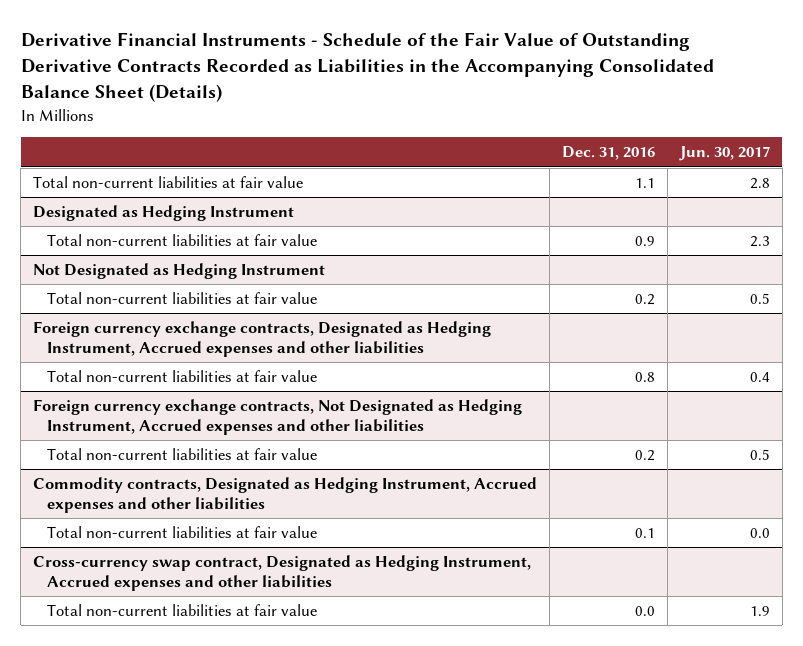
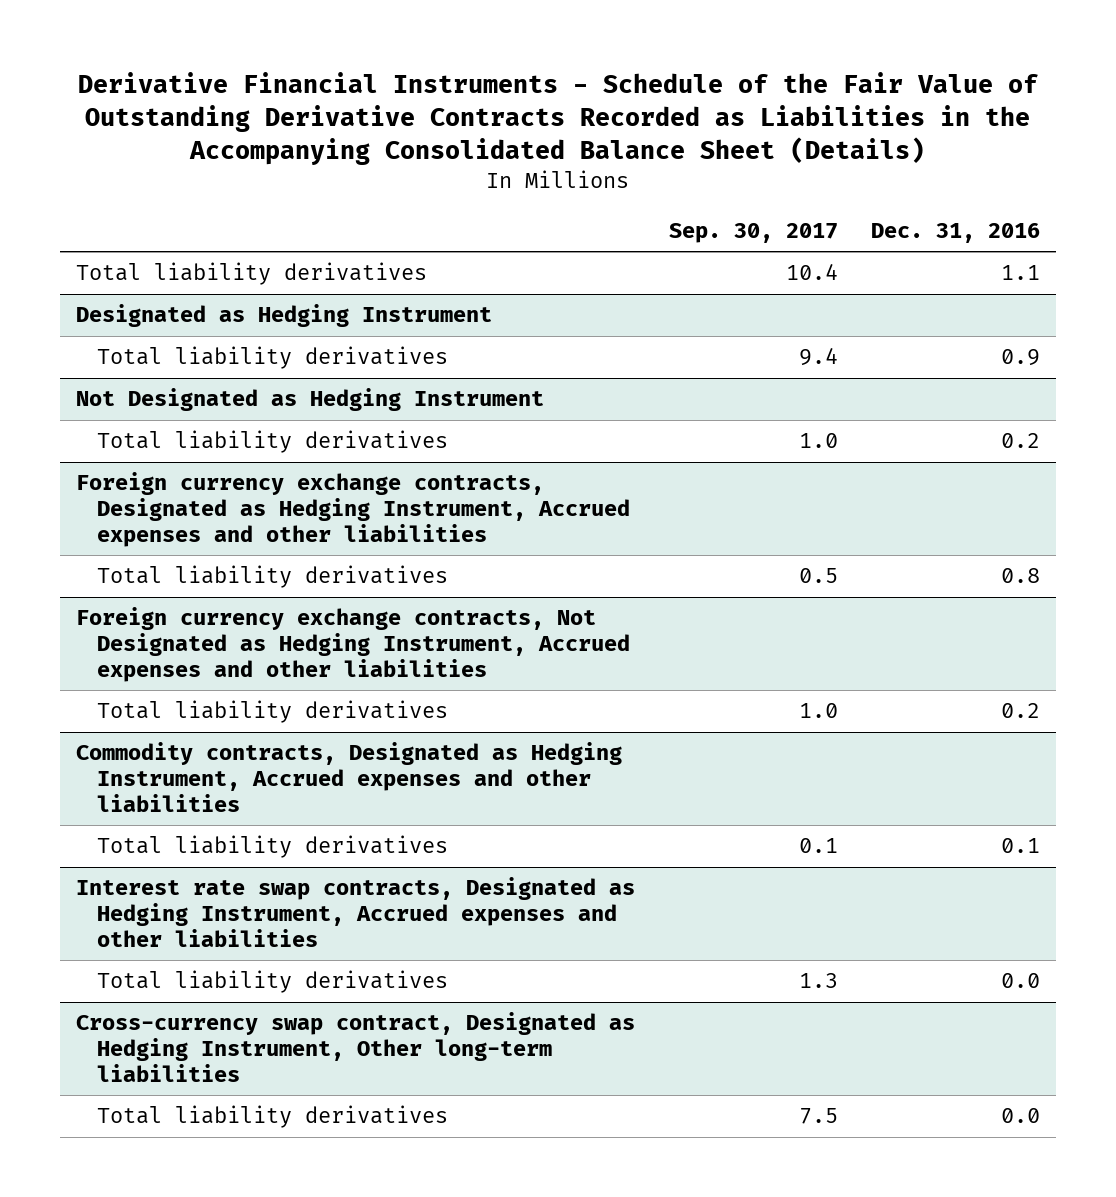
- | Dec. 31, 2016 | Jun. 30, 2017
+ | Sep. 30, 2017 | Dec. 31, 2016
- Total non-current liabilities at fair value | 1.1 | 2.8
+ Total liability derivatives | 10.4 | 1.1
@ Designated as Hedging Instrument
- Total non-current liabilities at fair value | 0.9 | 2.3
+ Total liability derivatives | 9.4 | 0.9
@ Not Designated as Hedging Instrument
- Total non-current liabilities at fair value | 0.2 | 0.5
+ Total liability derivatives | 1.0 | 0.2
@ Foreign currency exchange contracts, Designated as Hedging Instrument, Accrued expenses and other liabilities
- Total non-current liabilities at fair value | 0.8 | 0.4
+ Total liability derivatives | 0.5 | 0.8
@ Foreign currency exchange contracts, Not Designated as Hedging Instrument, Accrued expenses and other liabilities
- Total non-current liabilities at fair value | 0.2 | 0.5
+ Total liability derivatives | 1.0 | 0.2
@ Commodity contracts, Designated as Hedging Instrument, Accrued expenses and other liabilities
- Total non-current liabilities at fair value | 0.1 | 0.0
- Cross-currency swap contract, Designated as Hedging Instrument, Accrued expenses and other liabilities
- Total non-current liabilities at fair value | 0.0 | 1.9
@ Commodity contracts, Designated as Hedging Instrument, Accrued expenses and other liabilities
+ Total liability derivatives | 0.1 | 0.1
+ Interest rate swap contracts, Designated as Hedging Instrument, Accrued expenses and other liabilities
+ Total liability derivatives | 1.3 | 0.0
+ Cross-currency swap contract, Designated as Hedging Instrument, Other long-term liabilities
+ Total liability derivatives | 7.5 | 0.0

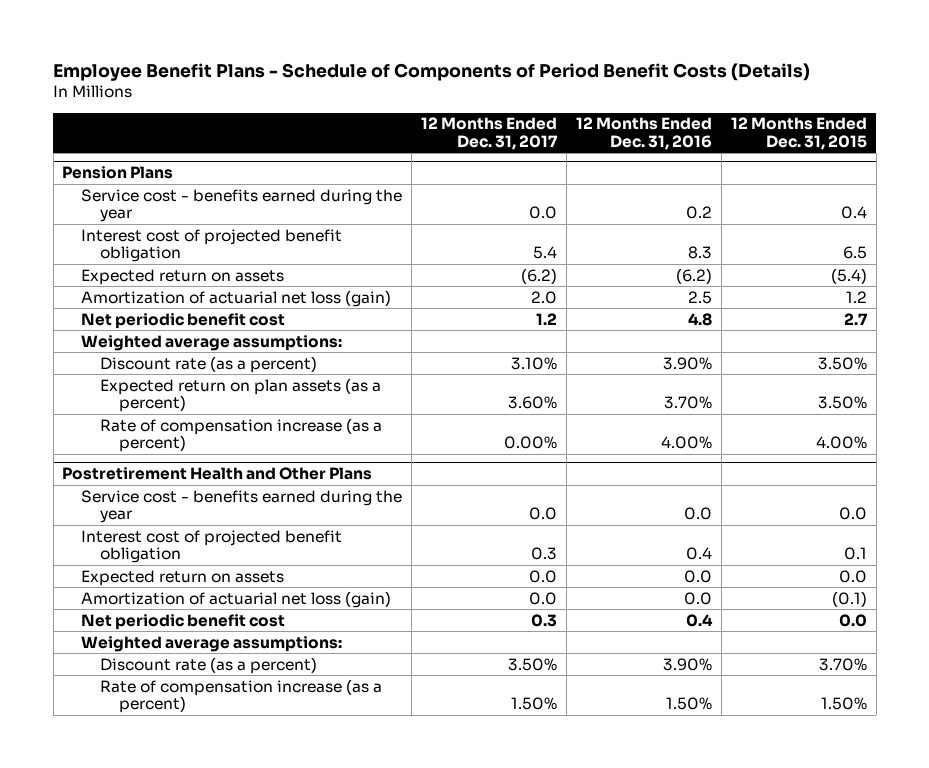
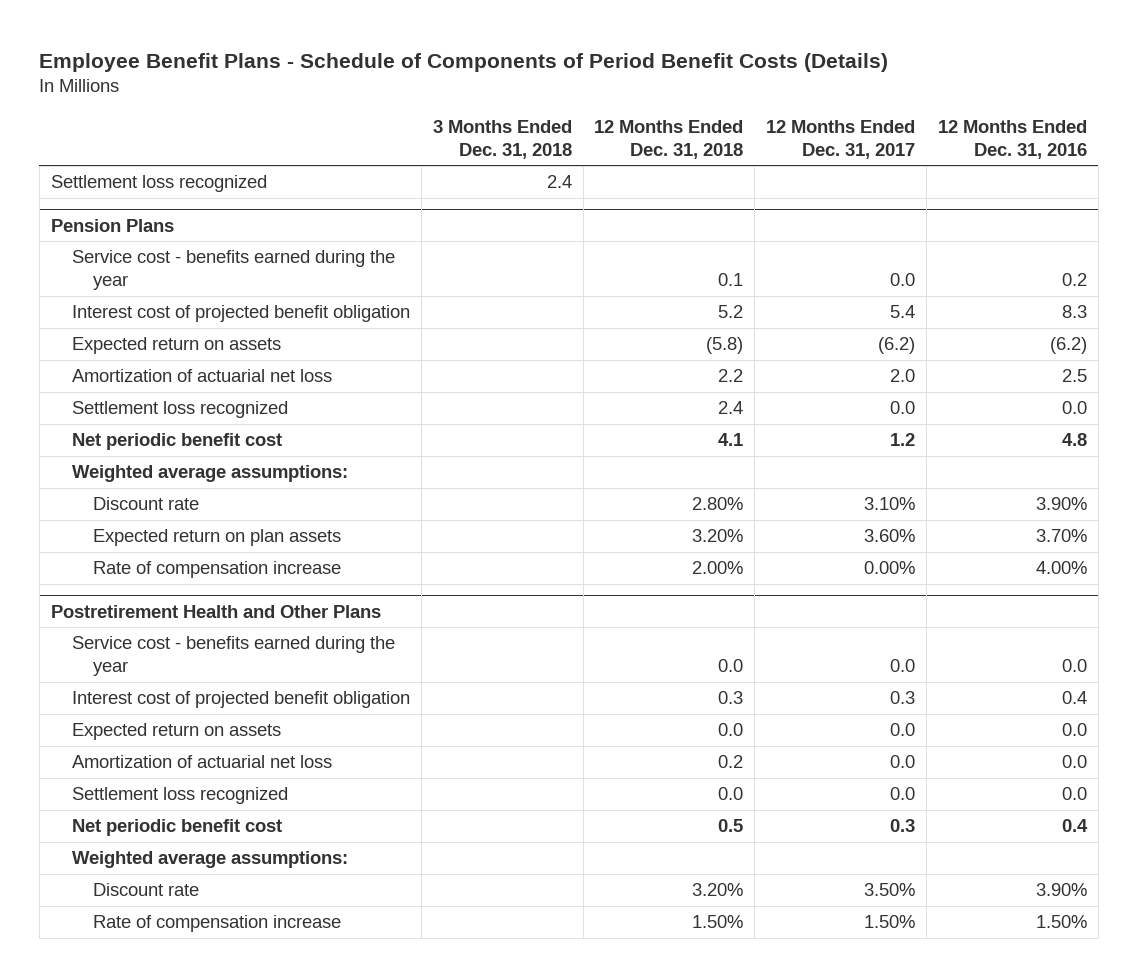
- | 12 Months Ended Dec. 31, 2017 | 12 Months Ended Dec. 31, 2016 | 12 Months Ended Dec. 31, 2015
+ | 3 Months Ended Dec. 31, 2018 | 12 Months Ended Dec. 31, 2018 | 12 Months Ended Dec. 31, 2017 | 12 Months Ended Dec. 31, 2016
+ Settlement loss recognized | 2.4 | | |
@ Pension Plans
- Amortization of actuarial net loss (gain) | 2.0 | 2.5 | 1.2
+ Amortization of actuarial net loss | | 2.2 | 2.0 | 2.5
+ Settlement loss recognized | | 2.4 | 0.0 | 0.0
- Discount rate (as a percent) | 3.10% | 3.90% | 3.50%
- Expected return on plan assets (as a percent) | 3.60% | 3.70% | 3.50%
- Rate of compensation increase (as a percent) | 0.00% | 4.00% | 4.00%
+ Discount rate | | 2.80% | 3.10% | 3.90%
+ Expected return on plan assets | | 3.20% | 3.60% | 3.70%
+ Rate of compensation increase | | 2.00% | 0.00% | 4.00%
@ Postretirement Health and Other Plans
- Amortization of actuarial net loss (gain) | 0.0 | 0.0 | (0.1)
+ Amortization of actuarial net loss | | 0.2 | 0.0 | 0.0
+ Settlement loss recognized | | 0.0 | 0.0 | 0.0
- Discount rate (as a percent) | 3.50% | 3.90% | 3.70%
- Rate of compensation increase (as a percent) | 1.50% | 1.50% | 1.50%
+ Discount rate | | 3.20% | 3.50% | 3.90%
+ Rate of compensation increase | | 1.50% | 1.50% | 1.50%

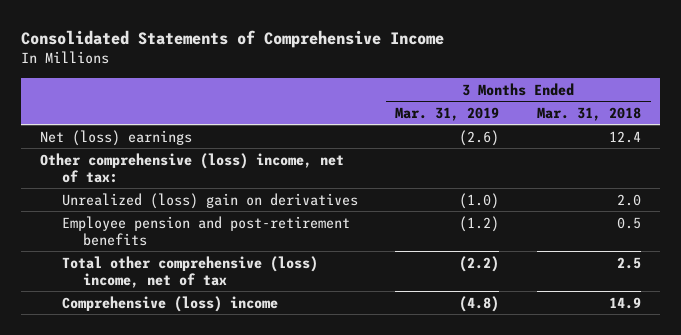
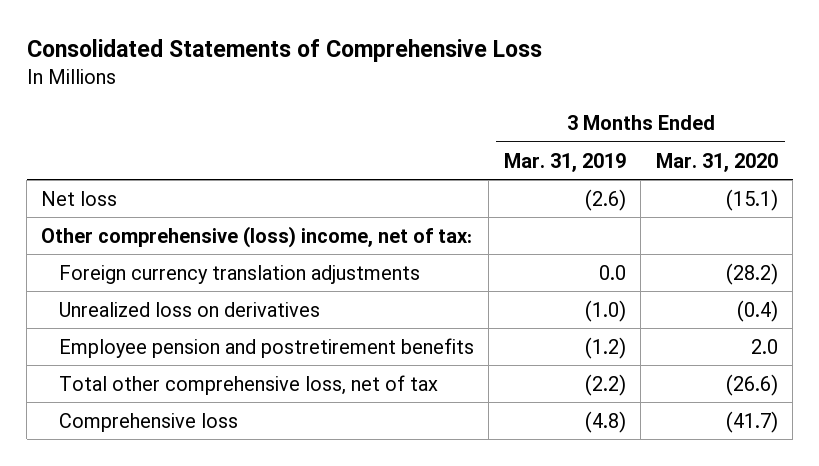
- Consolidated Statements of Comprehensive Income
+ Consolidated Statements of Comprehensive Loss
- | 3 Months Ended Mar. 31, 2019 | 3 Months Ended Mar. 31, 2018
+ | 3 Months Ended Mar. 31, 2019 | 3 Months Ended Mar. 31, 2020
- Net (loss) earnings | (2.6) | 12.4
+ Net loss | (2.6) | (15.1)
- Unrealized (loss) gain on derivatives | (1.0) | 2.0
- Employee pension and post-retirement benefits | (1.2) | 0.5
- Total other comprehensive (loss) income, net of tax | (2.2) | 2.5
- Comprehensive (loss) income | (4.8) | 14.9
+ Foreign currency translation adjustments | 0.0 | (28.2)
+ Unrealized loss on derivatives | (1.0) | (0.4)
+ Employee pension and postretirement benefits | (1.2) | 2.0
+ Total other comprehensive loss, net of tax | (2.2) | (26.6)
+ Comprehensive loss | (4.8) | (41.7)

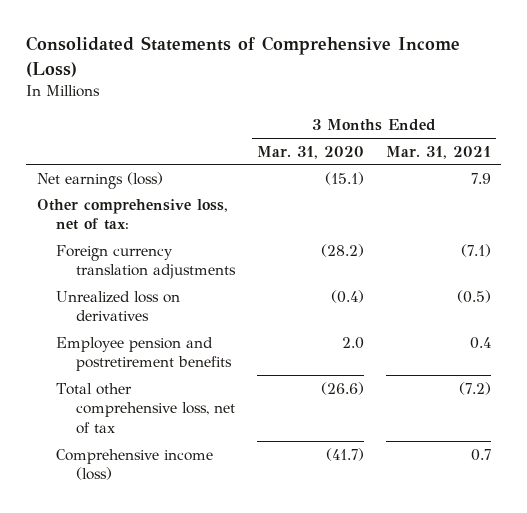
- Consolidated Statements of Comprehensive Loss
+ Consolidated Statements of Comprehensive Income (Loss)
- | 3 Months Ended Mar. 31, 2019 | 3 Months Ended Mar. 31, 2020
+ | 3 Months Ended Mar. 31, 2020 | 3 Months Ended Mar. 31, 2021
- Net loss | (2.6) | (15.1)
- Other comprehensive (loss) income, net of tax:
+ Net earnings (loss) | (15.1) | 7.9
+ Other comprehensive loss, net of tax:
- Comprehensive loss | (4.8) | (41.7)
+ Comprehensive income (loss) | (41.7) | 0.7

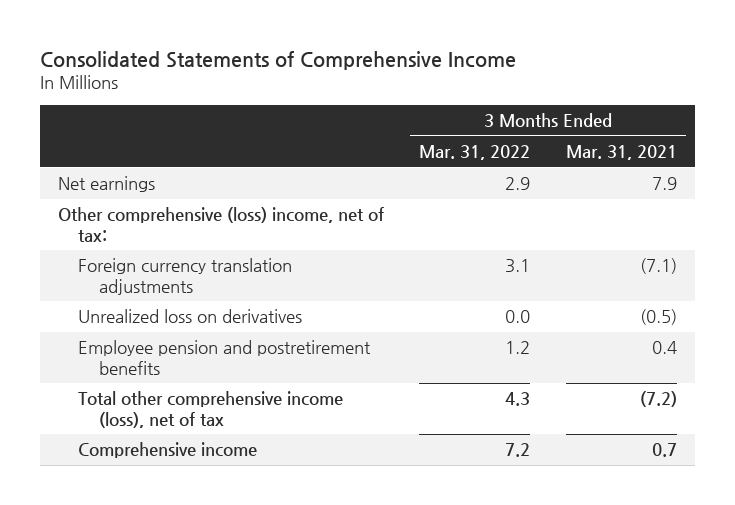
- Consolidated Statements of Comprehensive Income (Loss)
+ Consolidated Statements of Comprehensive Income
- | 3 Months Ended Mar. 31, 2020 | 3 Months Ended Mar. 31, 2021
+ | 3 Months Ended Mar. 31, 2022 | 3 Months Ended Mar. 31, 2021
- Net earnings (loss) | (15.1) | 7.9
- Other comprehensive loss, net of tax:
+ Net earnings | 2.9 | 7.9
+ Other comprehensive (loss) income, net of tax:
- Total other comprehensive loss, net of tax | (26.6) | (7.2)
- Comprehensive income (loss) | (41.7) | 0.7
+ Total other comprehensive income (loss), net of tax | 4.3 | (7.2)
+ Comprehensive income | 7.2 | 0.7

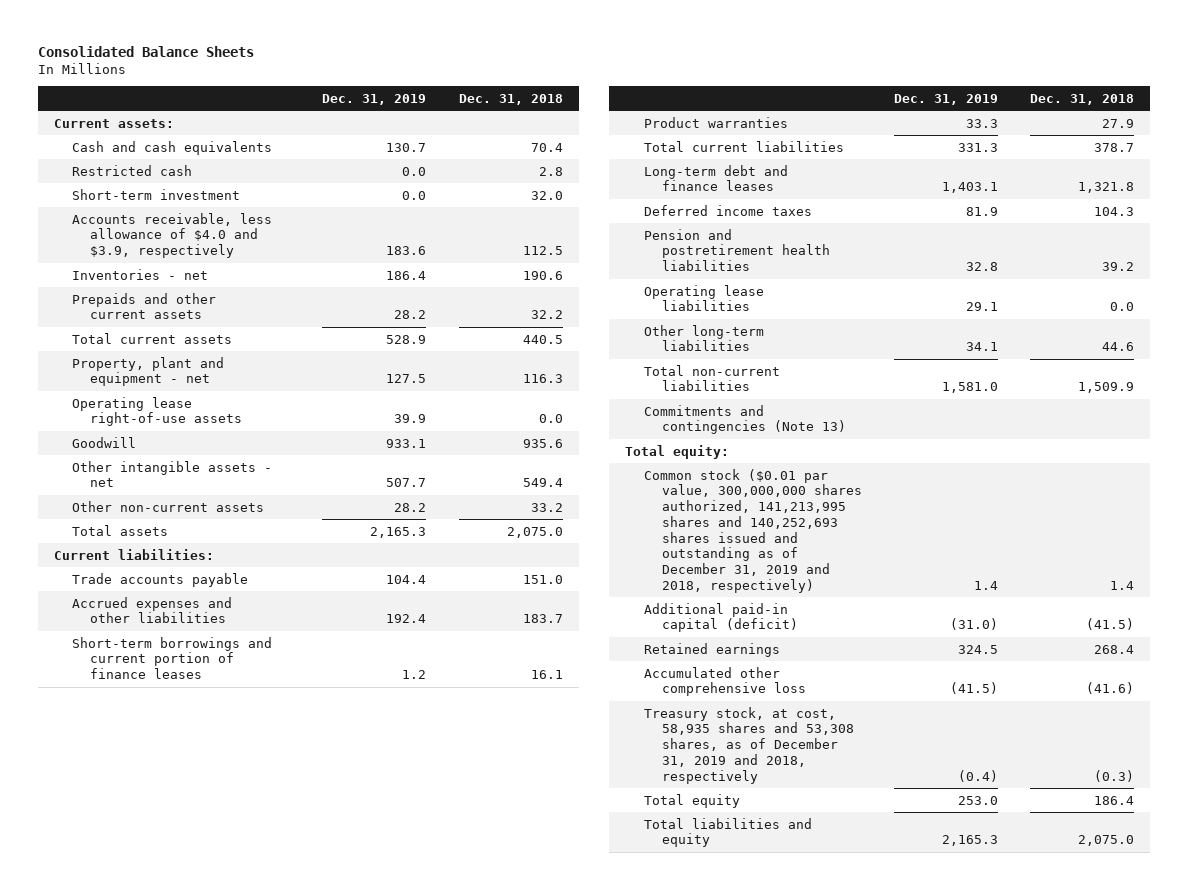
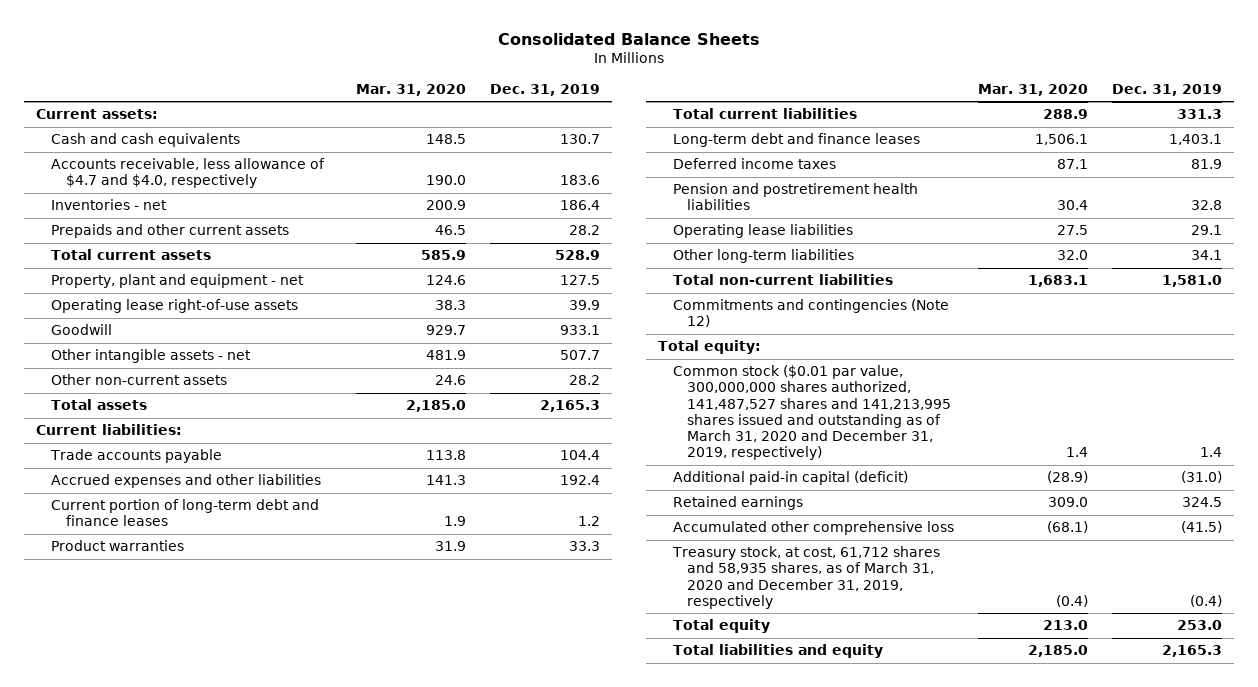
- | Dec. 31, 2019 | Dec. 31, 2018
+ | Mar. 31, 2020 | Dec. 31, 2019
- Restricted cash | 0.0 | 2.8
- Short-term investment | 0.0 | 32.0
- Accounts receivable, less allowance of $4.0 and $3.9, respectively | 183.6 | 112.5
+ Accounts receivable, less allowance of $4.7 and $4.0, respectively | 190.0 | 183.6
- Short-term borrowings and current portion of finance leases | 1.2 | 16.1
+ Current portion of long-term debt and finance leases | 1.9 | 1.2
- Commitments and contingencies (Note 13)
+ Commitments and contingencies (Note 12)
- Common stock ($0.01 par value, 300,000,000 shares authorized, 141,213,995 shares and 140,252,693 shares issued and outstanding as of December 31, 2019 and 2018, respectively) | 1.4 | 1.4
+ Common stock ($0.01 par value, 300,000,000 shares authorized, 141,487,527 shares and 141,213,995 shares issued and outstanding as of March 31, 2020 and December 31, 2019, respectively) | 1.4 | 1.4
- Treasury stock, at cost, 58,935 shares and 53,308 shares, as of December 31, 2019 and 2018, respectively | (0.4) | (0.3)
+ Treasury stock, at cost, 61,712 shares and 58,935 shares, as of March 31, 2020 and December 31, 2019, respectively | (0.4) | (0.4)

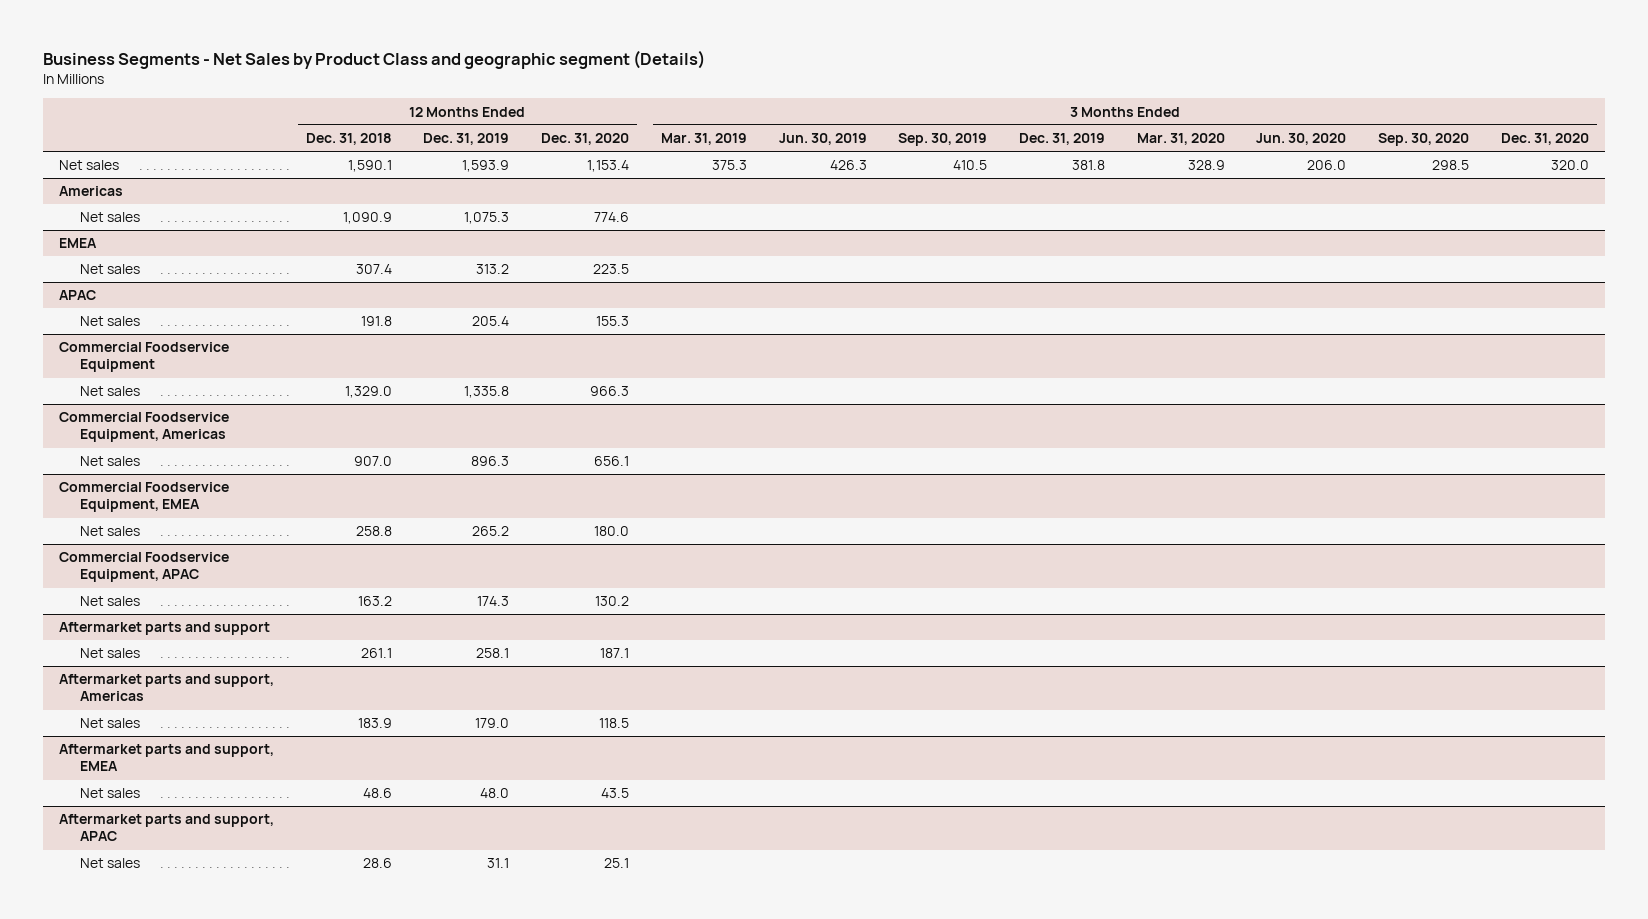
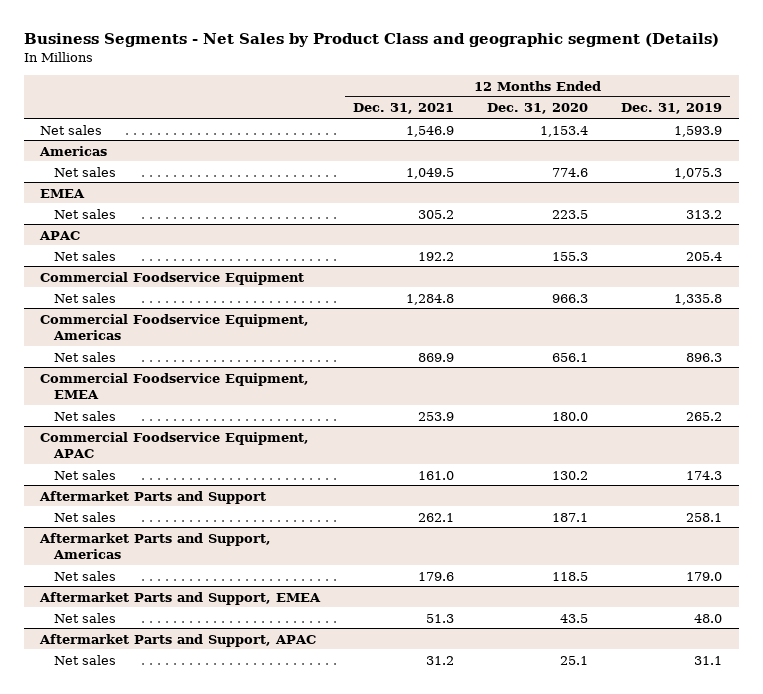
- | 12 Months Ended Dec. 31, 2018 | 12 Months Ended Dec. 31, 2019 | 12 Months Ended Dec. 31, 2020 | 3 Months Ended Mar. 31, 2019 | 3 Months Ended Jun. 30, 2019 | 3 Months Ended Sep. 30, 2019 | 3 Months Ended Dec. 31, 2019 | 3 Months Ended Mar. 31, 2020 | 3 Months Ended Jun. 30, 2020 | 3 Months Ended Sep. 30, 2020 | 3 Months Ended Dec. 31, 2020
+ | 12 Months Ended Dec. 31, 2021 | 12 Months Ended Dec. 31, 2020 | 12 Months Ended Dec. 31, 2019
- Aftermarket parts and support
+ Aftermarket Parts and Support
- Aftermarket parts and support, Americas
+ Aftermarket Parts and Support, Americas
- Aftermarket parts and support, EMEA
+ Aftermarket Parts and Support, EMEA
- Aftermarket parts and support, APAC
+ Aftermarket Parts and Support, APAC

